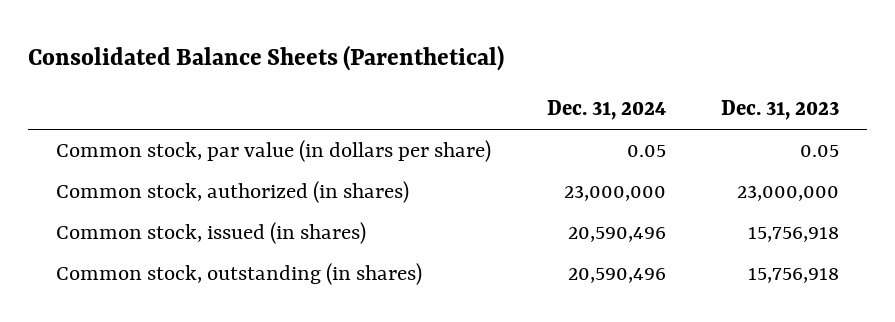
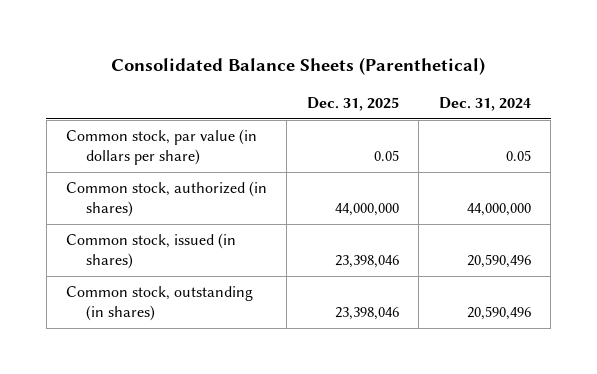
- | Dec. 31, 2024 | Dec. 31, 2023
+ | Dec. 31, 2025 | Dec. 31, 2024
- Common stock, authorized (in shares) | 23,000,000 | 23,000,000
+ Common stock, authorized (in shares) | 44,000,000 | 44,000,000

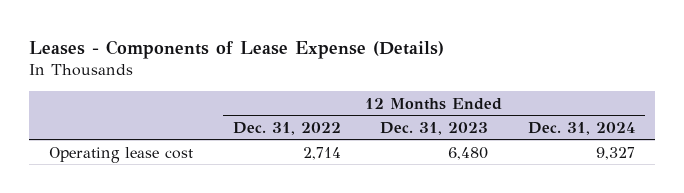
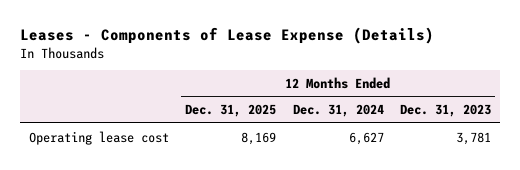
- | 12 Months Ended Dec. 31, 2022 | 12 Months Ended Dec. 31, 2023 | 12 Months Ended Dec. 31, 2024
+ | 12 Months Ended Dec. 31, 2025 | 12 Months Ended Dec. 31, 2024 | 12 Months Ended Dec. 31, 2023
- Operating lease cost | 2,714 | 6,480 | 9,327
+ Operating lease cost | 8,169 | 6,627 | 3,781

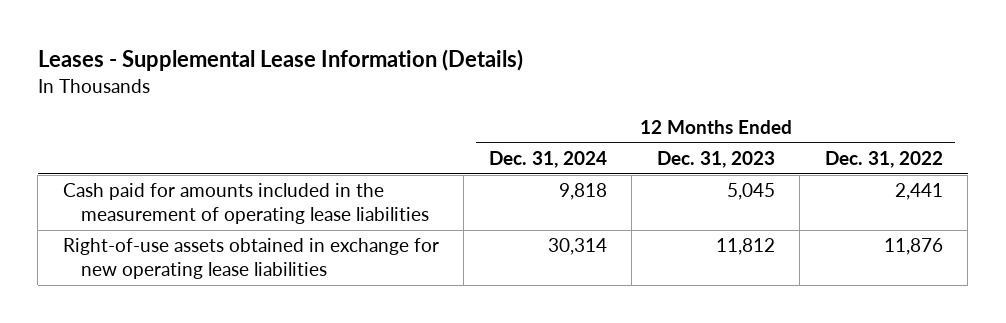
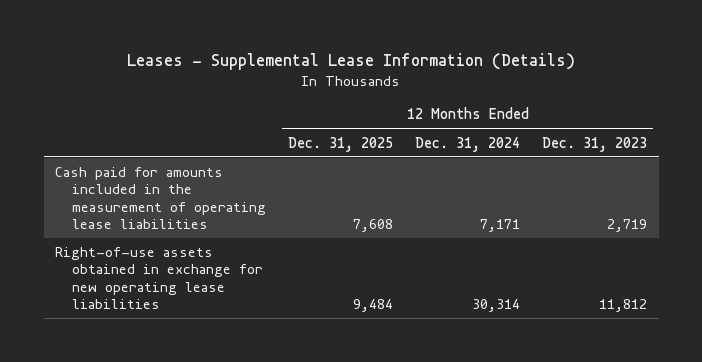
- | 12 Months Ended Dec. 31, 2024 | 12 Months Ended Dec. 31, 2023 | 12 Months Ended Dec. 31, 2022
+ | 12 Months Ended Dec. 31, 2025 | 12 Months Ended Dec. 31, 2024 | 12 Months Ended Dec. 31, 2023
- Cash paid for amounts included in the measurement of operating lease liabilities | 9,818 | 5,045 | 2,441
+ Cash paid for amounts included in the measurement of operating lease liabilities | 7,608 | 7,171 | 2,719

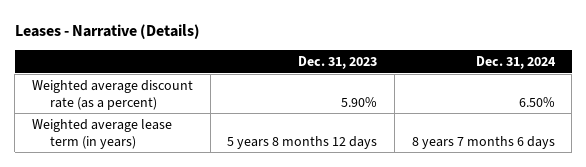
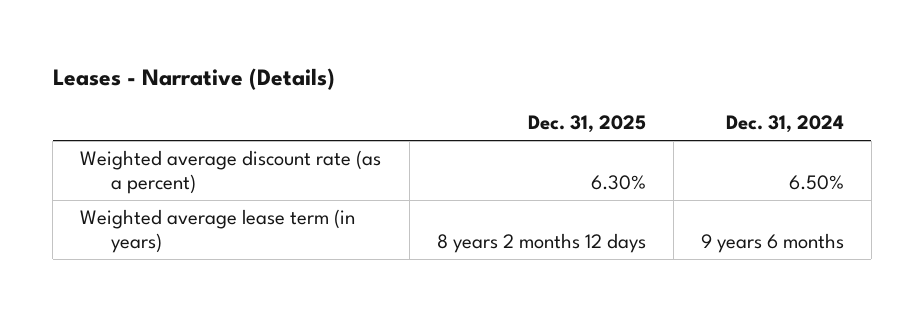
- | Dec. 31, 2023 | Dec. 31, 2024
+ | Dec. 31, 2025 | Dec. 31, 2024
- Weighted average lease term (in years) | 5 years 8 months 12 days | 8 years 7 months 6 days
+ Weighted average lease term (in years) | 8 years 2 months 12 days | 9 years 6 months

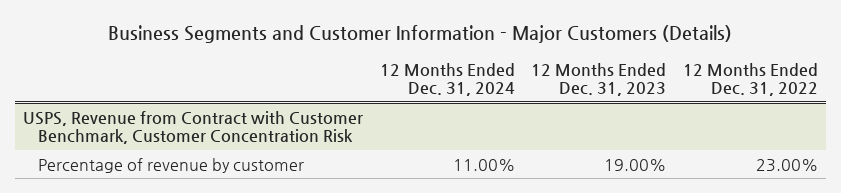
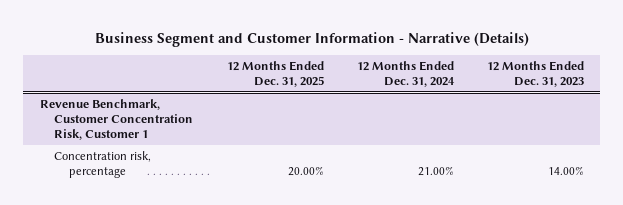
- Business Segments and Customer Information - Major Customers (Details)
+ Business Segment and Customer Information - Narrative (Details)
- | 12 Months Ended Dec. 31, 2024 | 12 Months Ended Dec. 31, 2023 | 12 Months Ended Dec. 31, 2022
+ | 12 Months Ended Dec. 31, 2025 | 12 Months Ended Dec. 31, 2024 | 12 Months Ended Dec. 31, 2023
- USPS, Revenue from Contract with Customer Benchmark, Customer Concentration Risk
- Percentage of revenue by customer | 11.00% | 19.00% | 23.00%
+ Revenue Benchmark, Customer Concentration Risk, Customer 1
+ Concentration risk, percentage | 20.00% | 21.00% | 14.00%

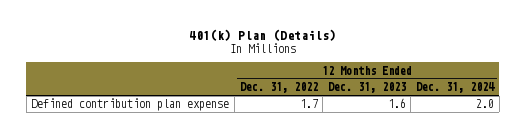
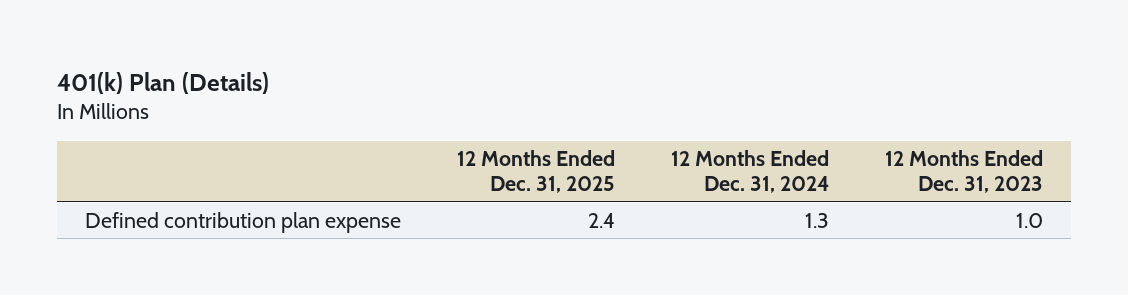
- | 12 Months Ended Dec. 31, 2022 | 12 Months Ended Dec. 31, 2023 | 12 Months Ended Dec. 31, 2024
+ | 12 Months Ended Dec. 31, 2025 | 12 Months Ended Dec. 31, 2024 | 12 Months Ended Dec. 31, 2023
- Defined contribution plan expense | 1.7 | 1.6 | 2.0
+ Defined contribution plan expense | 2.4 | 1.3 | 1.0

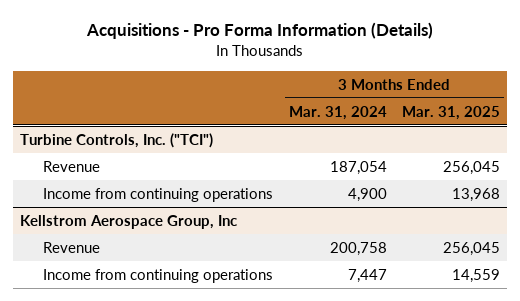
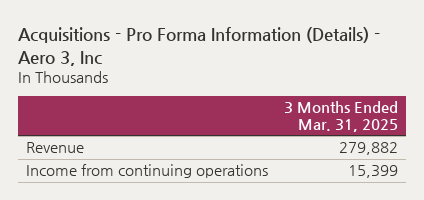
- Acquisitions - Pro Forma Information (Details)
+ Acquisitions - Pro Forma Information (Details) - Aero 3, Inc
- | 3 Months Ended Mar. 31, 2024 | 3 Months Ended Mar. 31, 2025
+ | 3 Months Ended Mar. 31, 2025
- Turbine Controls, Inc. ("TCI")
- Revenue | 187,054 | 256,045
- Income from continuing operations | 4,900 | 13,968
- Kellstrom Aerospace Group, Inc
- Revenue | 200,758 | 256,045
- Income from continuing operations | 7,447 | 14,559
+ Revenue | 279,882
+ Income from continuing operations | 15,399

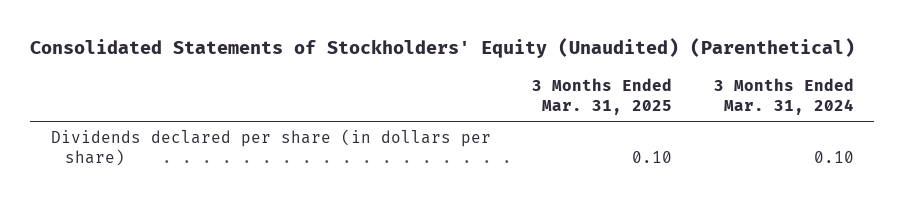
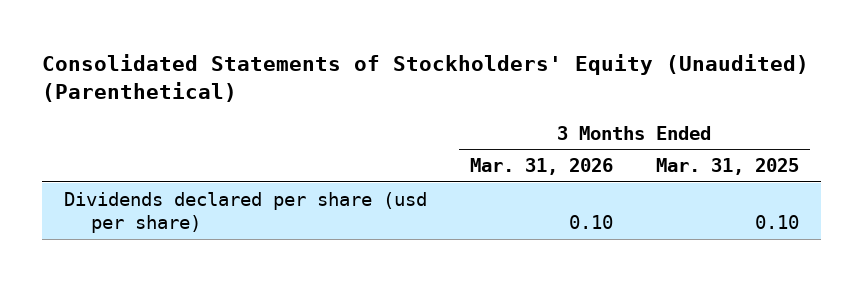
- | 3 Months Ended Mar. 31, 2025 | 3 Months Ended Mar. 31, 2024
+ | 3 Months Ended Mar. 31, 2026 | 3 Months Ended Mar. 31, 2025
- Dividends declared per share (in dollars per share) | 0.10 | 0.10
+ Dividends declared per share (usd per share) | 0.10 | 0.10

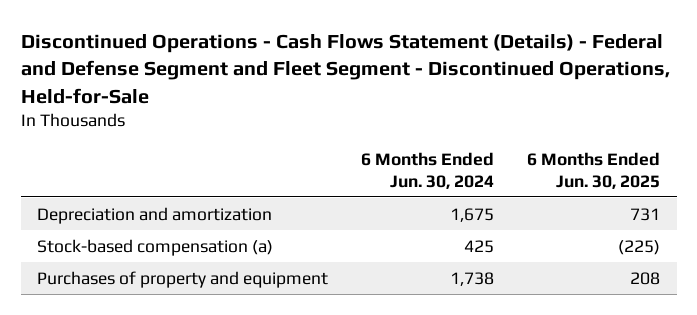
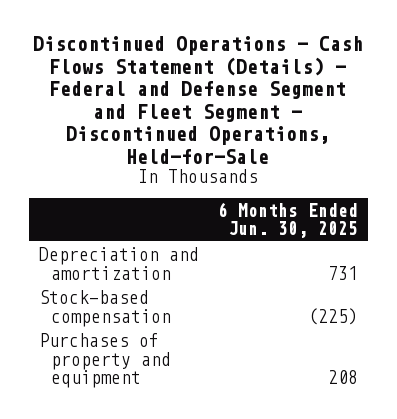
- | 6 Months Ended Jun. 30, 2024 | 6 Months Ended Jun. 30, 2025
+ | 6 Months Ended Jun. 30, 2025
- Stock-based compensation (a) | 425 | (225)
+ Stock-based compensation | (225)

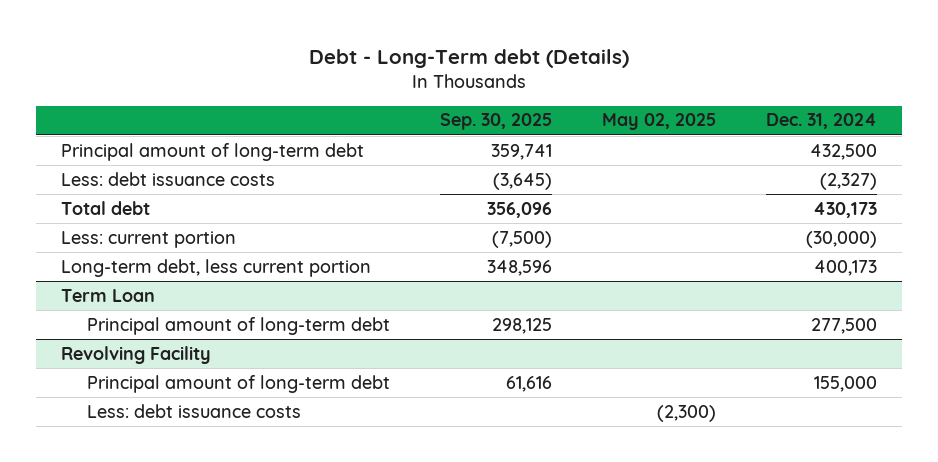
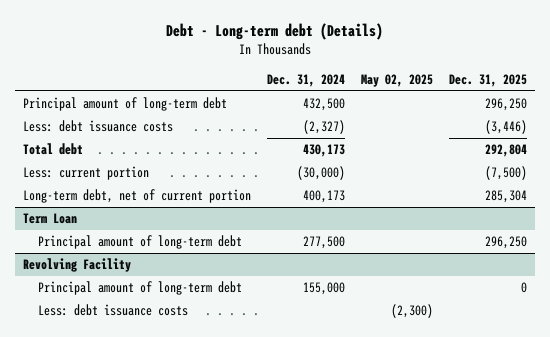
- Debt - Long-Term debt (Details)
+ Debt - Long-term debt (Details)
- | Sep. 30, 2025 | May 02, 2025 | Dec. 31, 2024
+ | Dec. 31, 2024 | May 02, 2025 | Dec. 31, 2025
- Long-term debt, less current portion | 348,596 | | 400,173
+ Long-term debt, net of current portion | 400,173 | | 285,304

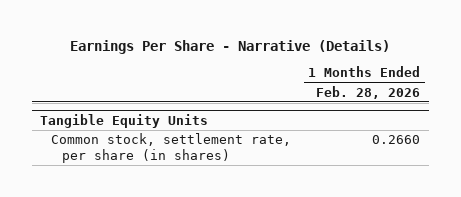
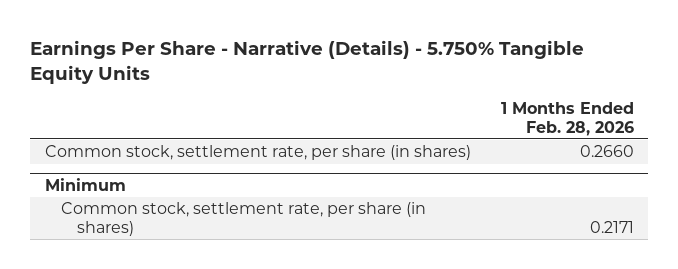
- Earnings Per Share - Narrative (Details)
+ Earnings Per Share - Narrative (Details) - 5.750% Tangible Equity Units
- Tangible Equity Units
+ Minimum
+ Common stock, settlement rate, per share (in shares) | 0.2171

